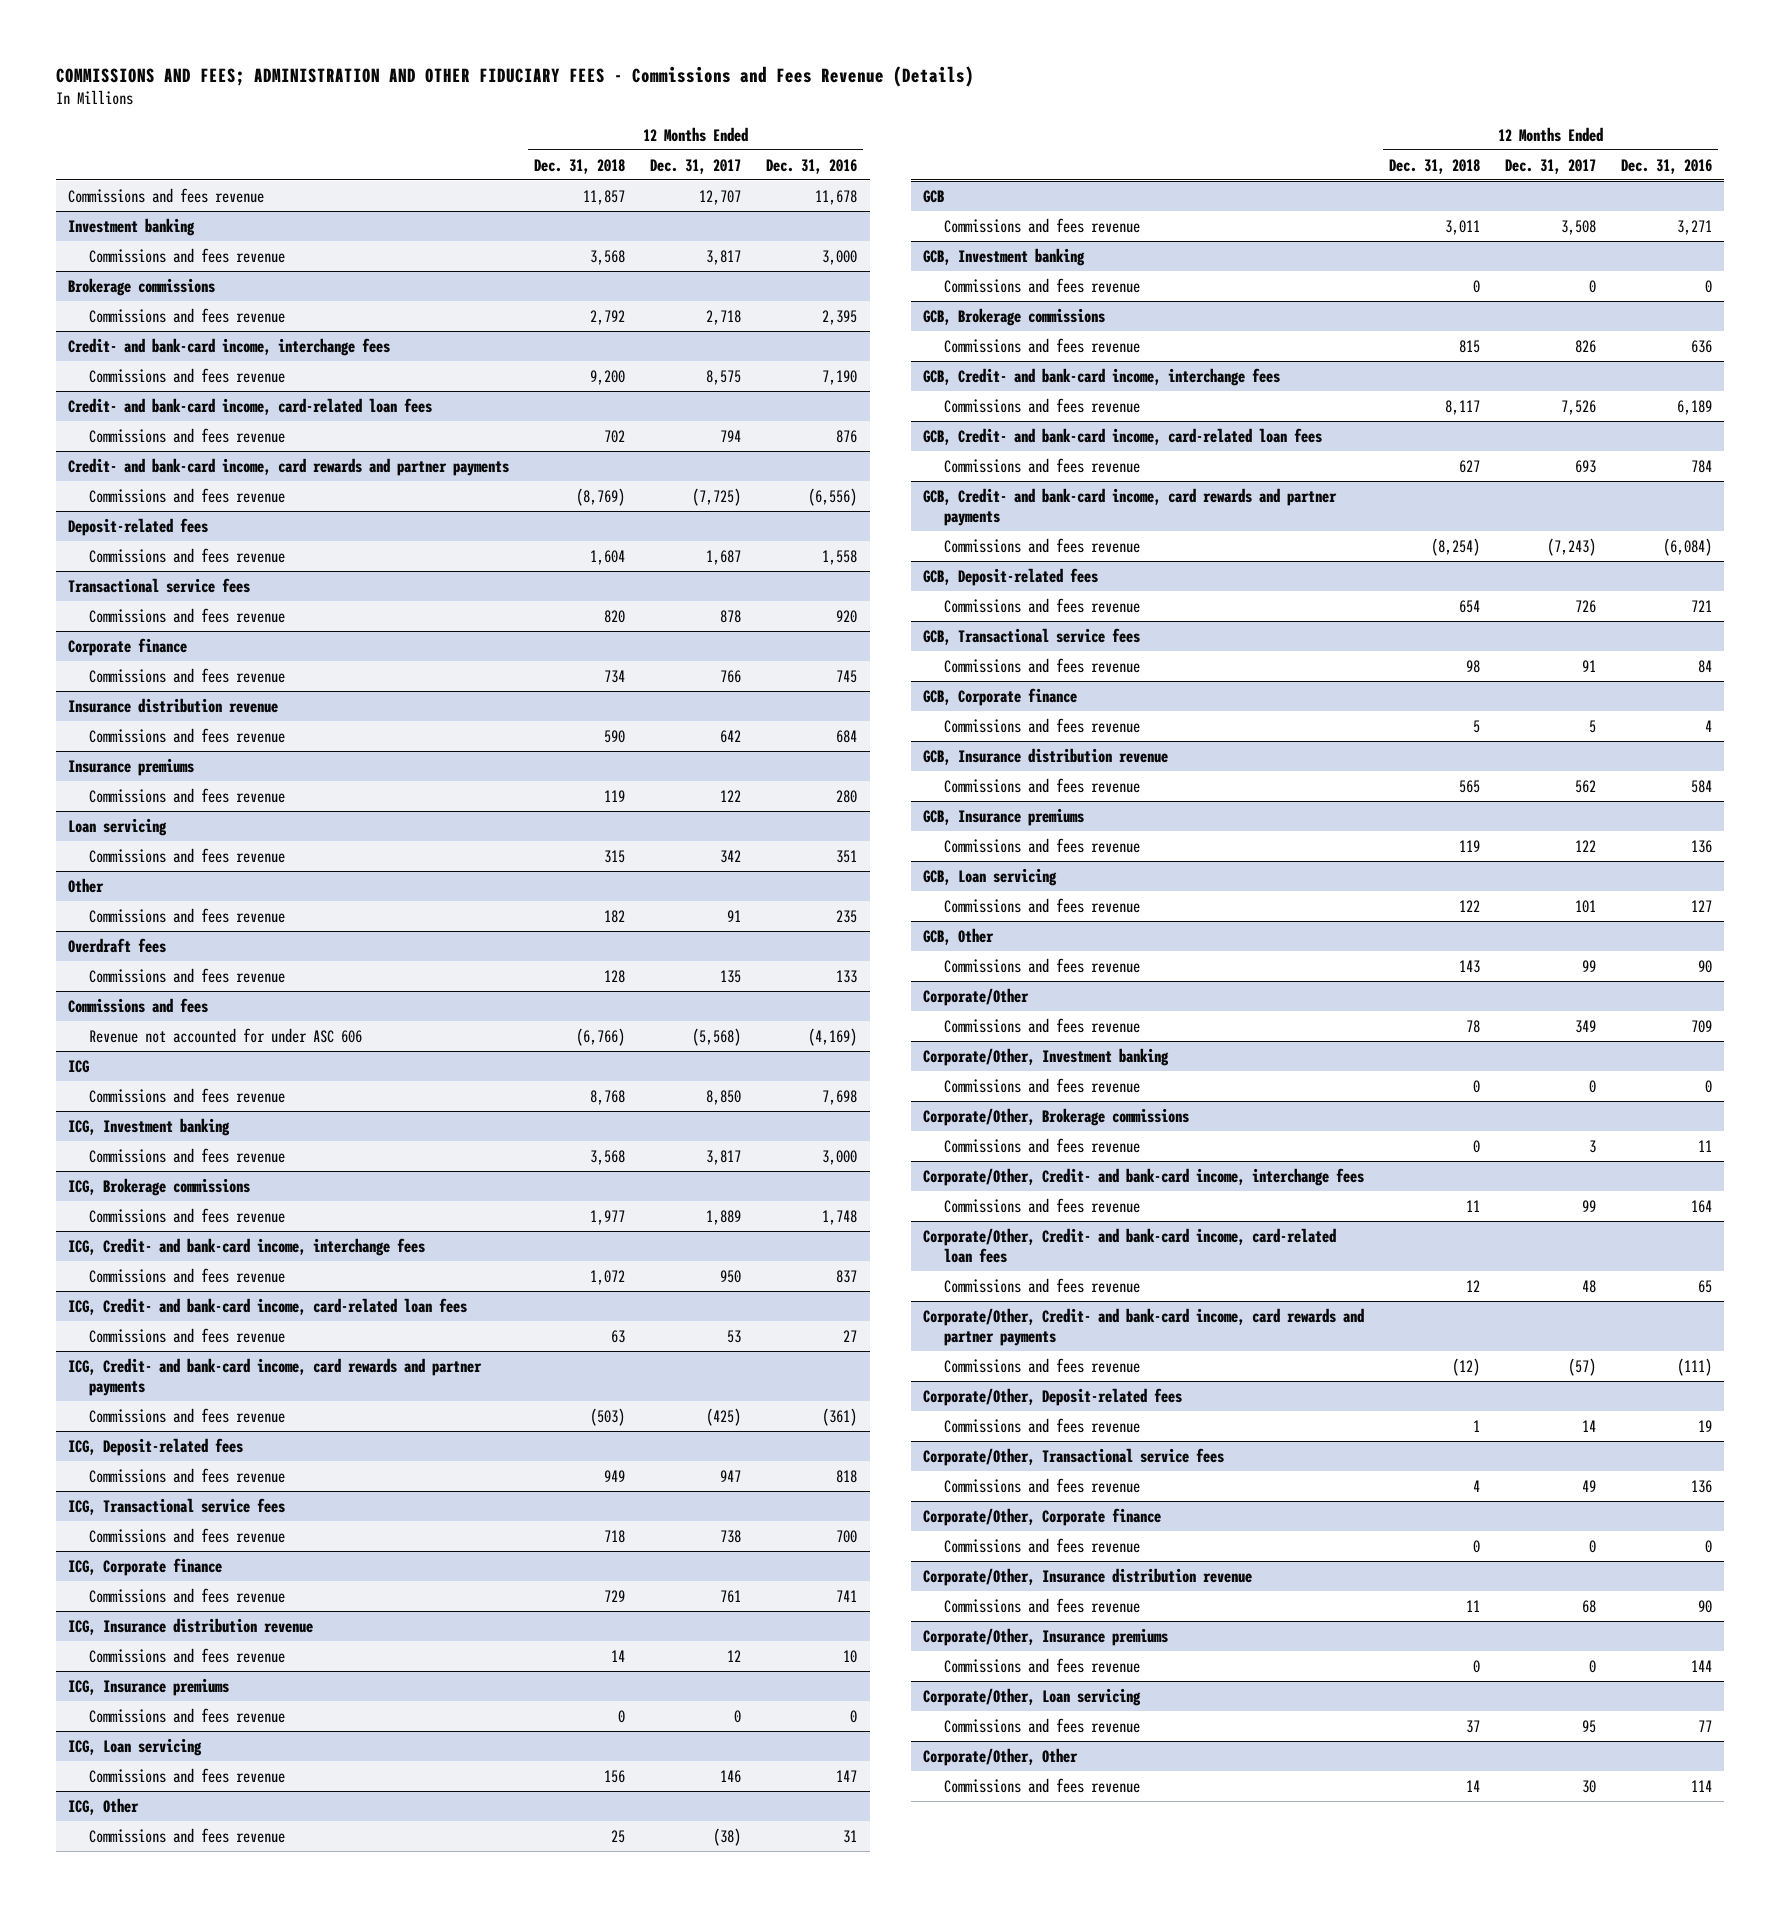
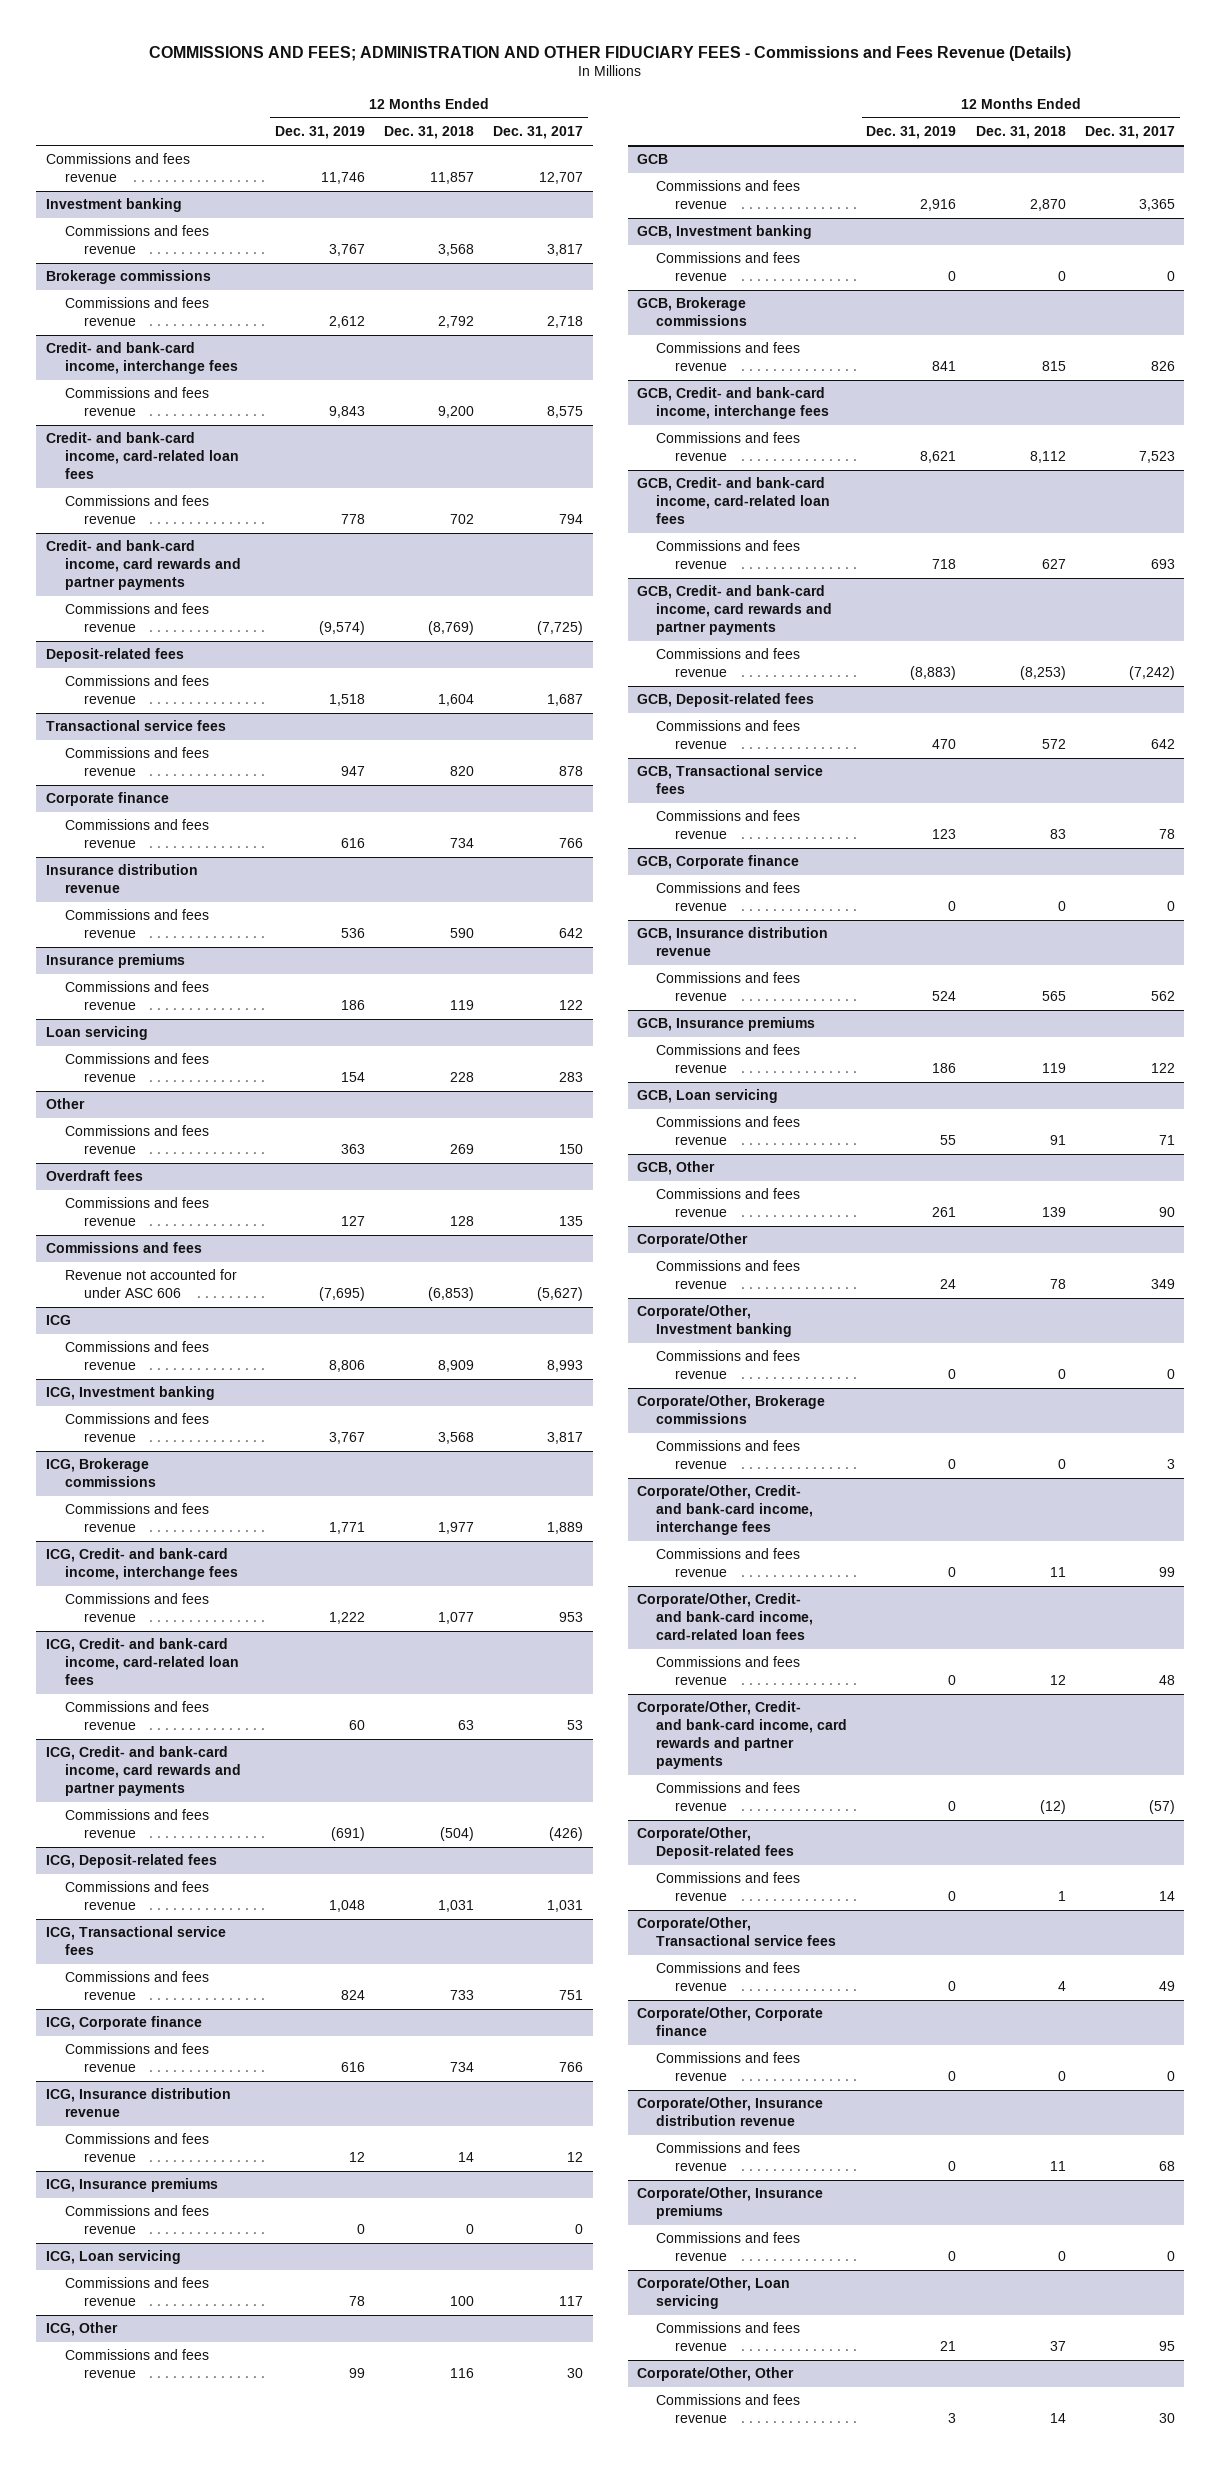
- | 12 Months Ended Dec. 31, 2018 | 12 Months Ended Dec. 31, 2017 | 12 Months Ended Dec. 31, 2016
+ | 12 Months Ended Dec. 31, 2019 | 12 Months Ended Dec. 31, 2018 | 12 Months Ended Dec. 31, 2017
@ Loan servicing
- Commissions and fees revenue | 315 | 342 | 351
+ Commissions and fees revenue | 154 | 228 | 283
@ Other
- Commissions and fees revenue | 182 | 91 | 235
+ Commissions and fees revenue | 363 | 269 | 150
@ Commissions and fees
- Revenue not accounted for under ASC 606 | (6,766) | (5,568) | (4,169)
+ Revenue not accounted for under ASC 606 | (7,695) | (6,853) | (5,627)
@ ICG
- Commissions and fees revenue | 8,768 | 8,850 | 7,698
+ Commissions and fees revenue | 8,806 | 8,909 | 8,993
@ ICG, Credit- and bank-card income, interchange fees
- Commissions and fees revenue | 1,072 | 950 | 837
+ Commissions and fees revenue | 1,222 | 1,077 | 953
@ ICG, Credit- and bank-card income, card rewards and partner payments
- Commissions and fees revenue | (503) | (425) | (361)
+ Commissions and fees revenue | (691) | (504) | (426)
@ ICG, Deposit-related fees
- Commissions and fees revenue | 949 | 947 | 818
+ Commissions and fees revenue | 1,048 | 1,031 | 1,031
@ ICG, Transactional service fees
- Commissions and fees revenue | 718 | 738 | 700
+ Commissions and fees revenue | 824 | 733 | 751
@ ICG, Corporate finance
- Commissions and fees revenue | 729 | 761 | 741
+ Commissions and fees revenue | 616 | 734 | 766
@ ICG, Loan servicing
- Commissions and fees revenue | 156 | 146 | 147
+ Commissions and fees revenue | 78 | 100 | 117
@ ICG, Other
- Commissions and fees revenue | 25 | (38) | 31
+ Commissions and fees revenue | 99 | 116 | 30
@ GCB
- Commissions and fees revenue | 3,011 | 3,508 | 3,271
+ Commissions and fees revenue | 2,916 | 2,870 | 3,365
@ GCB, Credit- and bank-card income, interchange fees
- Commissions and fees revenue | 8,117 | 7,526 | 6,189
+ Commissions and fees revenue | 8,621 | 8,112 | 7,523
@ GCB, Credit- and bank-card income, card rewards and partner payments
- Commissions and fees revenue | (8,254) | (7,243) | (6,084)
+ Commissions and fees revenue | (8,883) | (8,253) | (7,242)
@ GCB, Deposit-related fees
- Commissions and fees revenue | 654 | 726 | 721
+ Commissions and fees revenue | 470 | 572 | 642
@ GCB, Transactional service fees
- Commissions and fees revenue | 98 | 91 | 84
+ Commissions and fees revenue | 123 | 83 | 78
@ GCB, Corporate finance
- Commissions and fees revenue | 5 | 5 | 4
+ Commissions and fees revenue | 0 | 0 | 0
@ GCB, Loan servicing
- Commissions and fees revenue | 122 | 101 | 127
+ Commissions and fees revenue | 55 | 91 | 71
@ GCB, Other
- Commissions and fees revenue | 143 | 99 | 90
+ Commissions and fees revenue | 261 | 139 | 90

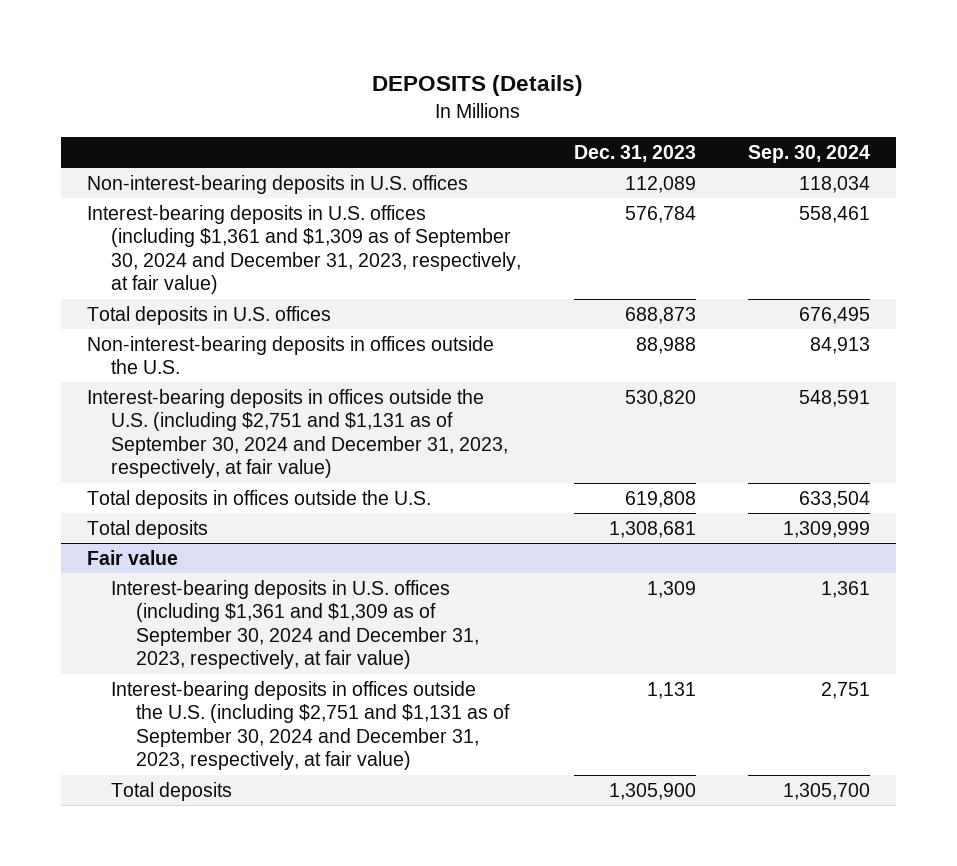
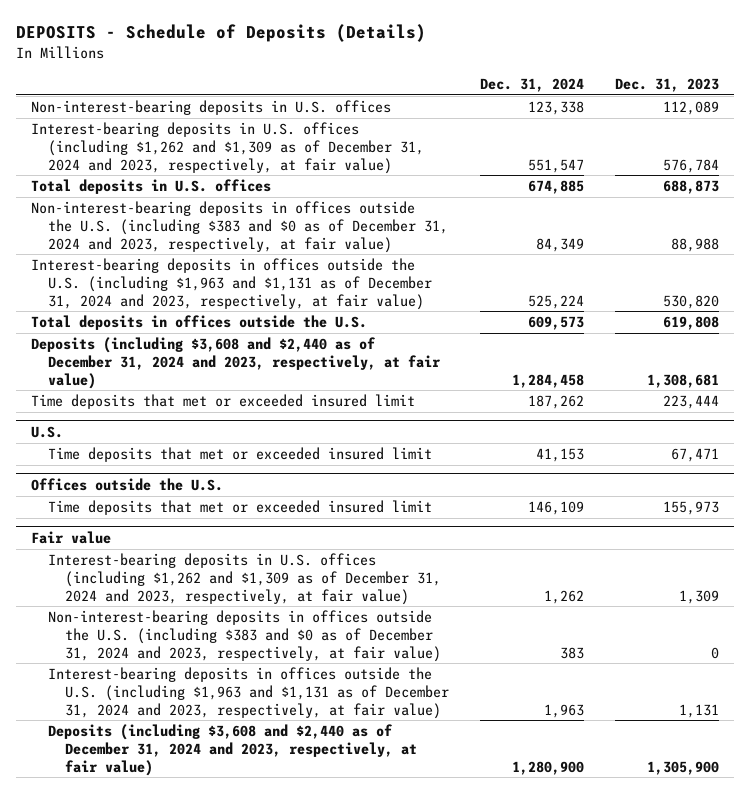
- DEPOSITS (Details)
+ DEPOSITS - Schedule of Deposits (Details)
- | Dec. 31, 2023 | Sep. 30, 2024
+ | Dec. 31, 2024 | Dec. 31, 2023
- Interest-bearing deposits in U.S. offices (including $1,361 and $1,309 as of September 30, 2024 and December 31, 2023, respectively, at fair value) | 576,784 | 558,461
+ Interest-bearing deposits in U.S. offices (including $1,262 and $1,309 as of December 31, 2024 and 2023, respectively, at fair value) | 551,547 | 576,784
- Non-interest-bearing deposits in offices outside the U.S. | 88,988 | 84,913
- Interest-bearing deposits in offices outside the U.S. (including $2,751 and $1,131 as of September 30, 2024 and December 31, 2023, respectively, at fair value) | 530,820 | 548,591
+ Non-interest-bearing deposits in offices outside the U.S. (including $383 and $0 as of December 31, 2024 and 2023, respectively, at fair value) | 84,349 | 88,988
+ Interest-bearing deposits in offices outside the U.S. (including $1,963 and $1,131 as of December 31, 2024 and 2023, respectively, at fair value) | 525,224 | 530,820
- Total deposits | 1,308,681 | 1,309,999
+ Deposits (including $3,608 and $2,440 as of December 31, 2024 and 2023, respectively, at fair value) | 1,284,458 | 1,308,681
+ Time deposits that met or exceeded insured limit | 187,262 | 223,444
+ U.S.
+ Time deposits that met or exceeded insured limit | 41,153 | 67,471
+ Offices outside the U.S.
+ Time deposits that met or exceeded insured limit | 146,109 | 155,973
@ Fair value
- Interest-bearing deposits in U.S. offices (including $1,361 and $1,309 as of September 30, 2024 and December 31, 2023, respectively, at fair value) | 1,309 | 1,361
- Interest-bearing deposits in offices outside the U.S. (including $2,751 and $1,131 as of September 30, 2024 and December 31, 2023, respectively, at fair value) | 1,131 | 2,751
- Total deposits | 1,305,900 | 1,305,700
+ Interest-bearing deposits in U.S. offices (including $1,262 and $1,309 as of December 31, 2024 and 2023, respectively, at fair value) | 1,262 | 1,309
+ Non-interest-bearing deposits in offices outside the U.S. (including $383 and $0 as of December 31, 2024 and 2023, respectively, at fair value) | 383 | 0
+ Interest-bearing deposits in offices outside the U.S. (including $1,963 and $1,131 as of December 31, 2024 and 2023, respectively, at fair value) | 1,963 | 1,131
+ Deposits (including $3,608 and $2,440 as of December 31, 2024 and 2023, respectively, at fair value) | 1,280,900 | 1,305,900

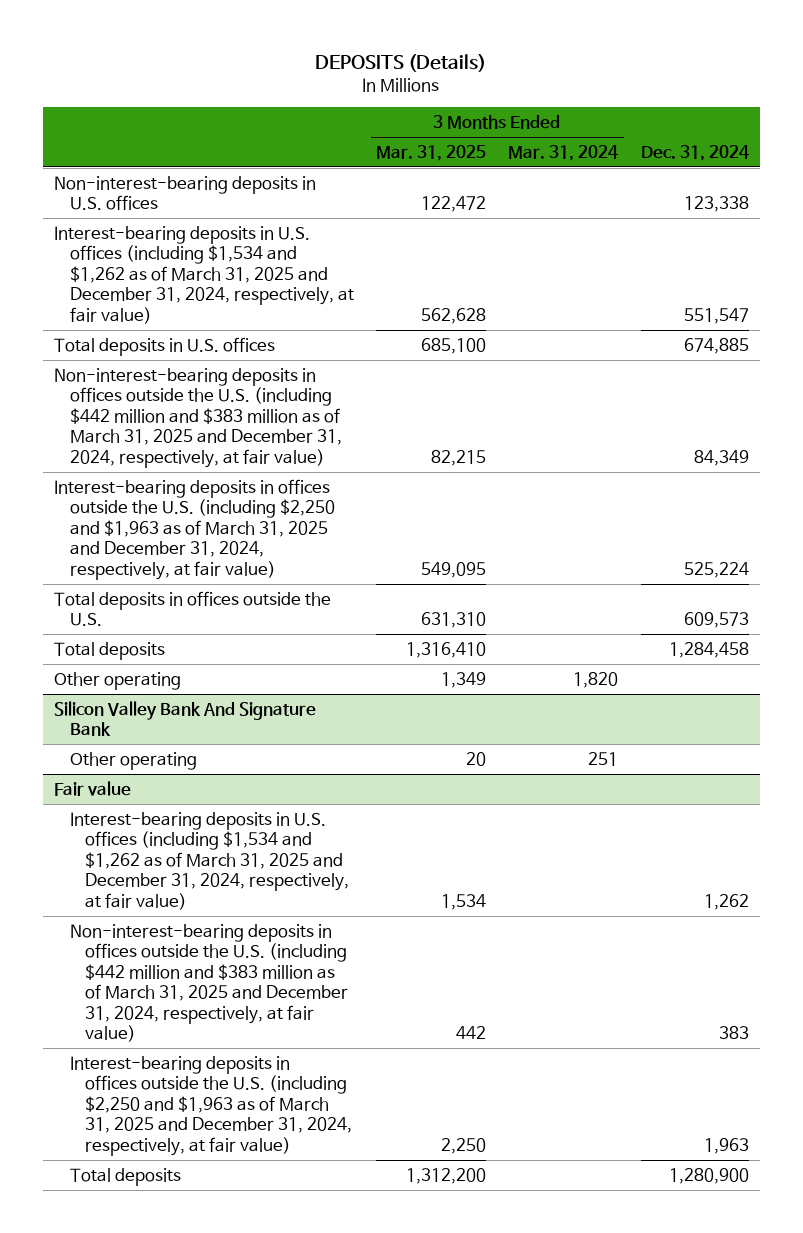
- DEPOSITS - Schedule of Deposits (Details)
+ DEPOSITS (Details)
- | Dec. 31, 2024 | Dec. 31, 2023
+ | 3 Months Ended Mar. 31, 2025 | 3 Months Ended Mar. 31, 2024 | Dec. 31, 2024
- Interest-bearing deposits in U.S. offices (including $1,262 and $1,309 as of December 31, 2024 and 2023, respectively, at fair value) | 551,547 | 576,784
+ Interest-bearing deposits in U.S. offices (including $1,534 and $1,262 as of March 31, 2025 and December 31, 2024, respectively, at fair value) | 562,628 | | 551,547
- Non-interest-bearing deposits in offices outside the U.S. (including $383 and $0 as of December 31, 2024 and 2023, respectively, at fair value) | 84,349 | 88,988
- Interest-bearing deposits in offices outside the U.S. (including $1,963 and $1,131 as of December 31, 2024 and 2023, respectively, at fair value) | 525,224 | 530,820
+ Non-interest-bearing deposits in offices outside the U.S. (including $442 million and $383 million as of March 31, 2025 and December 31, 2024, respectively, at fair value) | 82,215 | | 84,349
+ Interest-bearing deposits in offices outside the U.S. (including $2,250 and $1,963 as of March 31, 2025 and December 31, 2024, respectively, at fair value) | 549,095 | | 525,224
- Deposits (including $3,608 and $2,440 as of December 31, 2024 and 2023, respectively, at fair value) | 1,284,458 | 1,308,681
- Time deposits that met or exceeded insured limit | 187,262 | 223,444
- U.S.
- Time deposits that met or exceeded insured limit | 41,153 | 67,471
- Offices outside the U.S.
- Time deposits that met or exceeded insured limit | 146,109 | 155,973
+ Total deposits | 1,316,410 | | 1,284,458
+ Other operating | 1,349 | 1,820 |
+ Silicon Valley Bank And Signature Bank
+ Other operating | 20 | 251 |
@ Fair value
- Interest-bearing deposits in U.S. offices (including $1,262 and $1,309 as of December 31, 2024 and 2023, respectively, at fair value) | 1,262 | 1,309
- Non-interest-bearing deposits in offices outside the U.S. (including $383 and $0 as of December 31, 2024 and 2023, respectively, at fair value) | 383 | 0
- Interest-bearing deposits in offices outside the U.S. (including $1,963 and $1,131 as of December 31, 2024 and 2023, respectively, at fair value) | 1,963 | 1,131
- Deposits (including $3,608 and $2,440 as of December 31, 2024 and 2023, respectively, at fair value) | 1,280,900 | 1,305,900
+ Interest-bearing deposits in U.S. offices (including $1,534 and $1,262 as of March 31, 2025 and December 31, 2024, respectively, at fair value) | 1,534 | | 1,262
+ Non-interest-bearing deposits in offices outside the U.S. (including $442 million and $383 million as of March 31, 2025 and December 31, 2024, respectively, at fair value) | 442 | | 383
+ Interest-bearing deposits in offices outside the U.S. (including $2,250 and $1,963 as of March 31, 2025 and December 31, 2024, respectively, at fair value) | 2,250 | | 1,963
+ Total deposits | 1,312,200 | | 1,280,900

